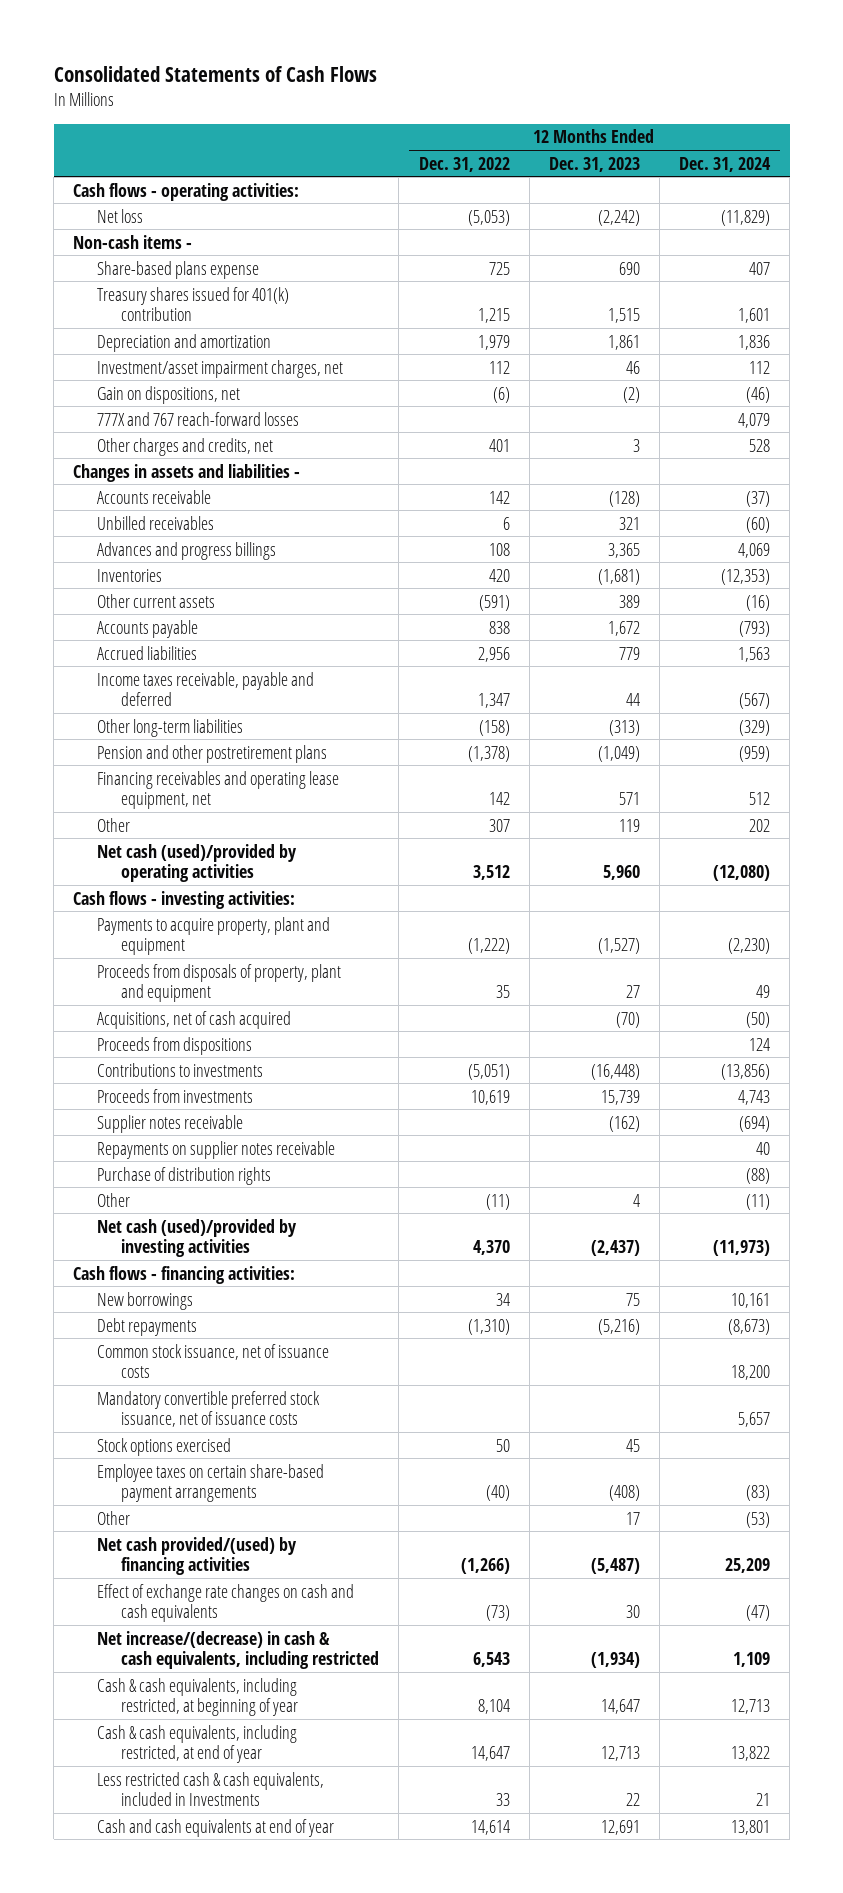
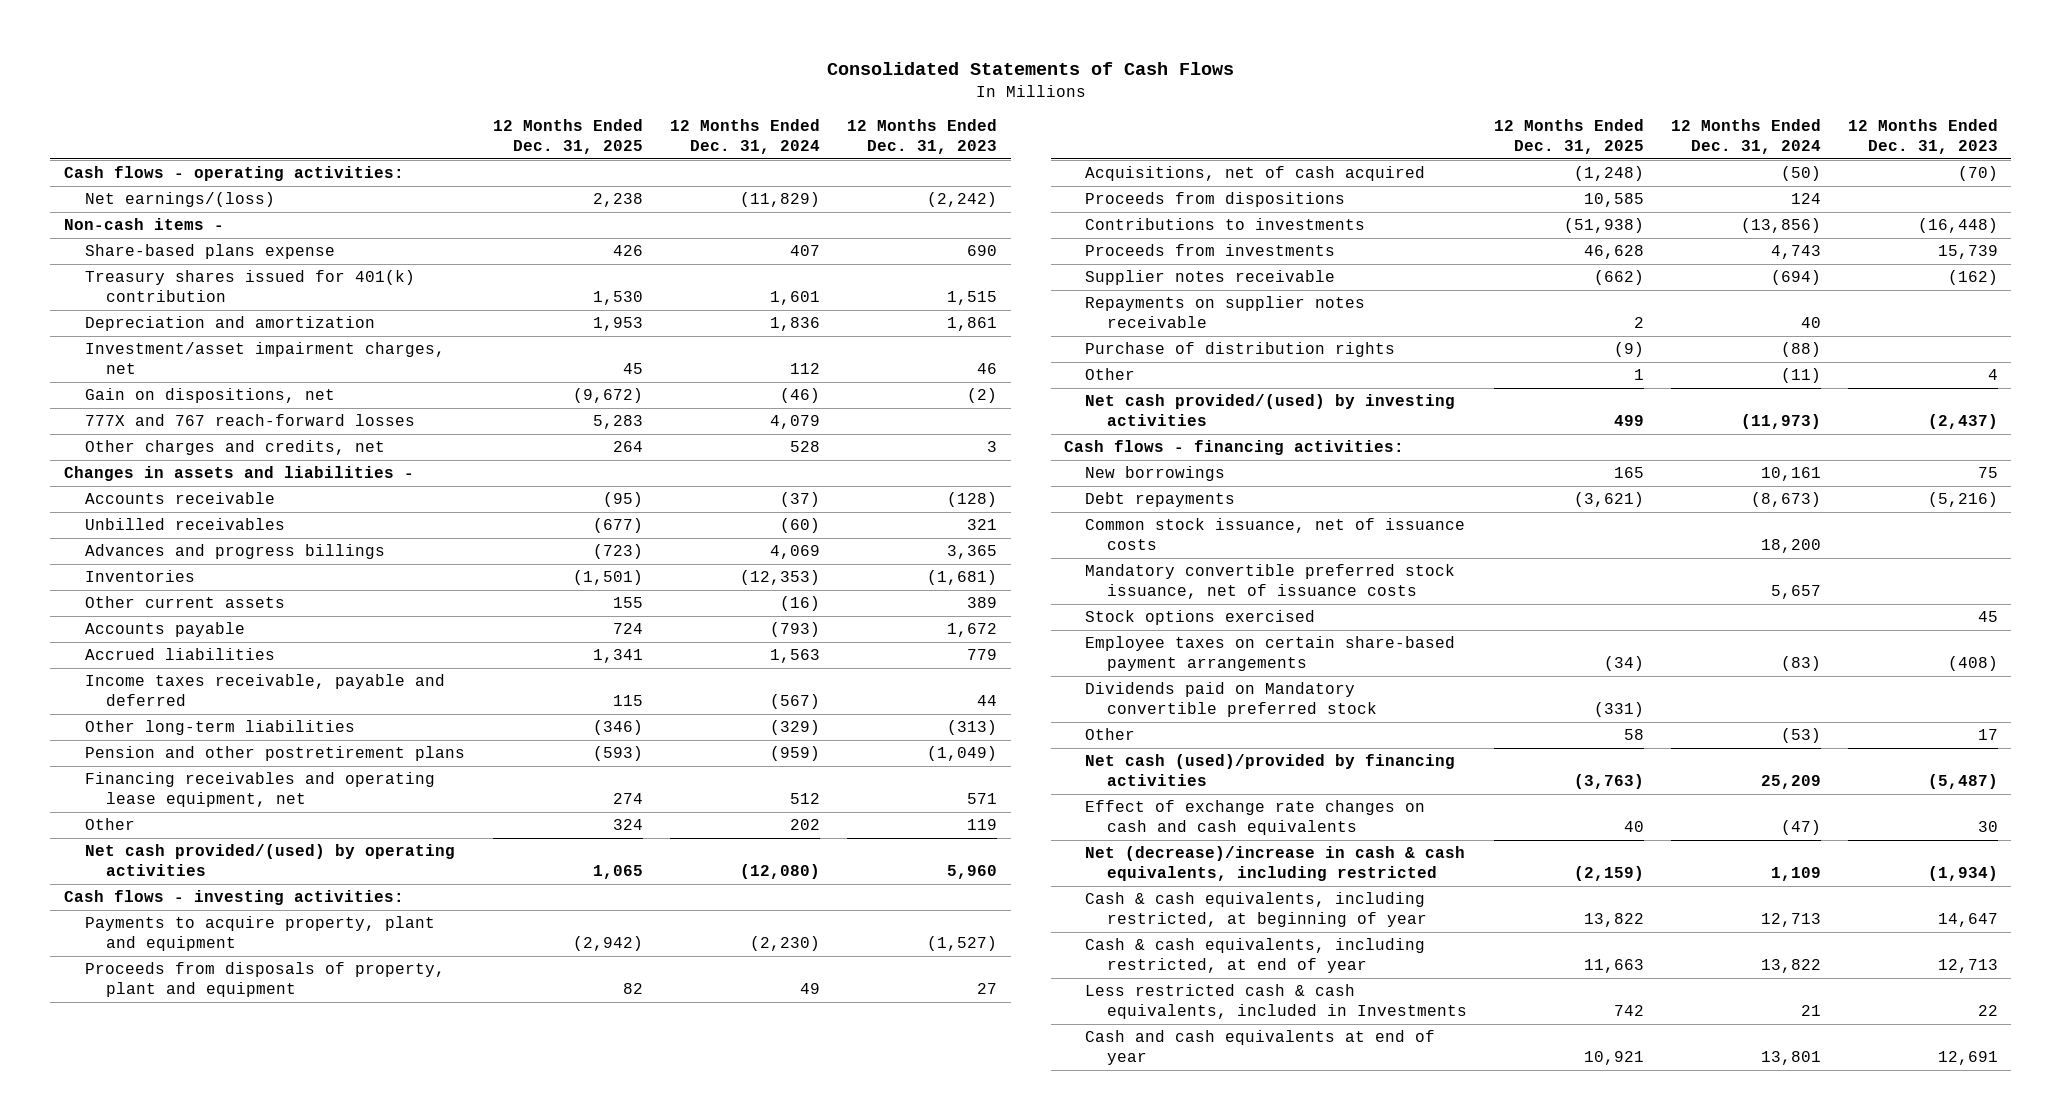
- | 12 Months Ended Dec. 31, 2022 | 12 Months Ended Dec. 31, 2023 | 12 Months Ended Dec. 31, 2024
+ | 12 Months Ended Dec. 31, 2025 | 12 Months Ended Dec. 31, 2024 | 12 Months Ended Dec. 31, 2023
- Net loss | (5,053) | (2,242) | (11,829)
+ Net earnings/(loss) | 2,238 | (11,829) | (2,242)
- Net cash (used)/provided by operating activities | 3,512 | 5,960 | (12,080)
+ Net cash provided/(used) by operating activities | 1,065 | (12,080) | 5,960
- Net cash (used)/provided by investing activities | 4,370 | (2,437) | (11,973)
+ Net cash provided/(used) by investing activities | 499 | (11,973) | (2,437)
+ Dividends paid on Mandatory convertible preferred stock | (331) | |
- Net cash provided/(used) by financing activities | (1,266) | (5,487) | 25,209
+ Net cash (used)/provided by financing activities | (3,763) | 25,209 | (5,487)
- Net increase/(decrease) in cash & cash equivalents, including restricted | 6,543 | (1,934) | 1,109
+ Net (decrease)/increase in cash & cash equivalents, including restricted | (2,159) | 1,109 | (1,934)

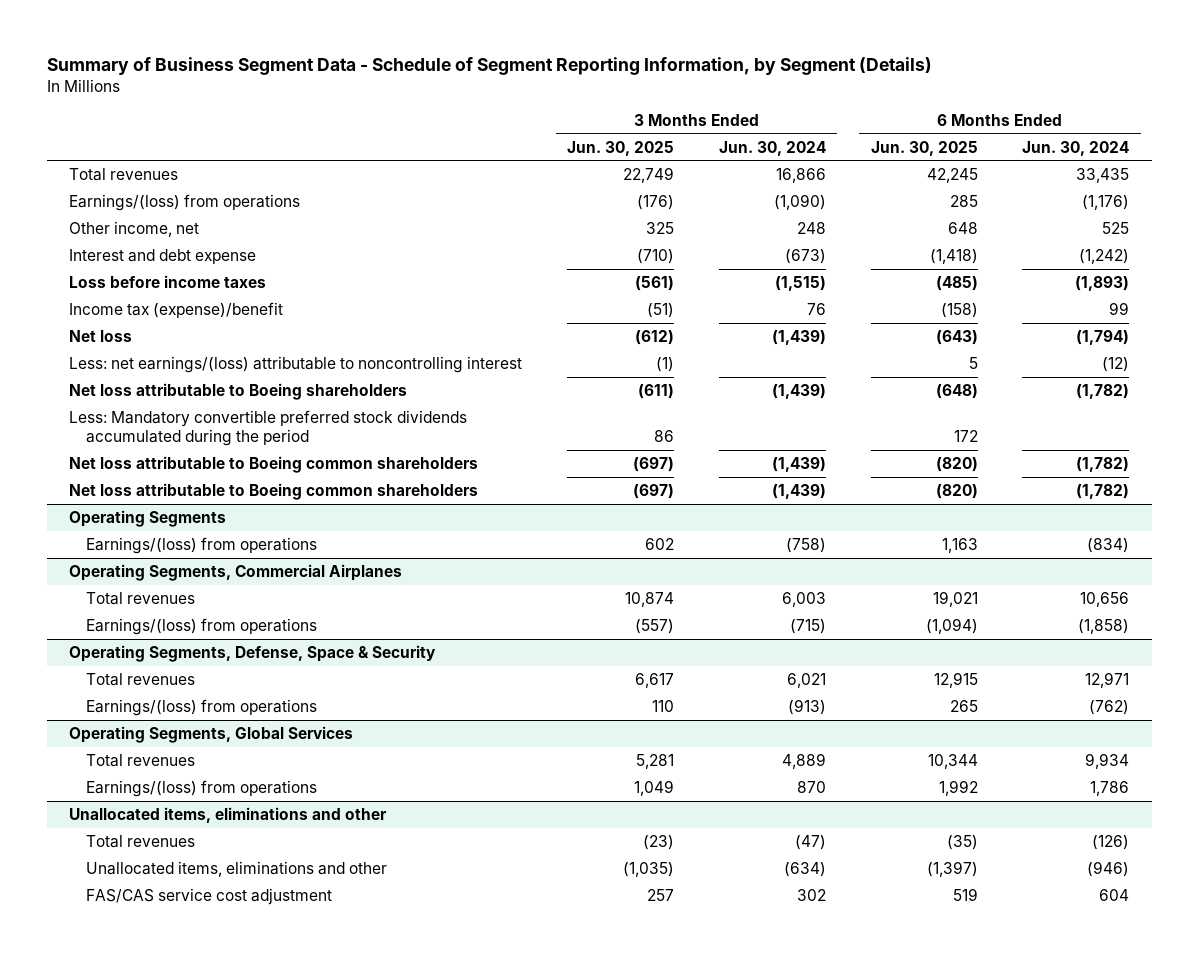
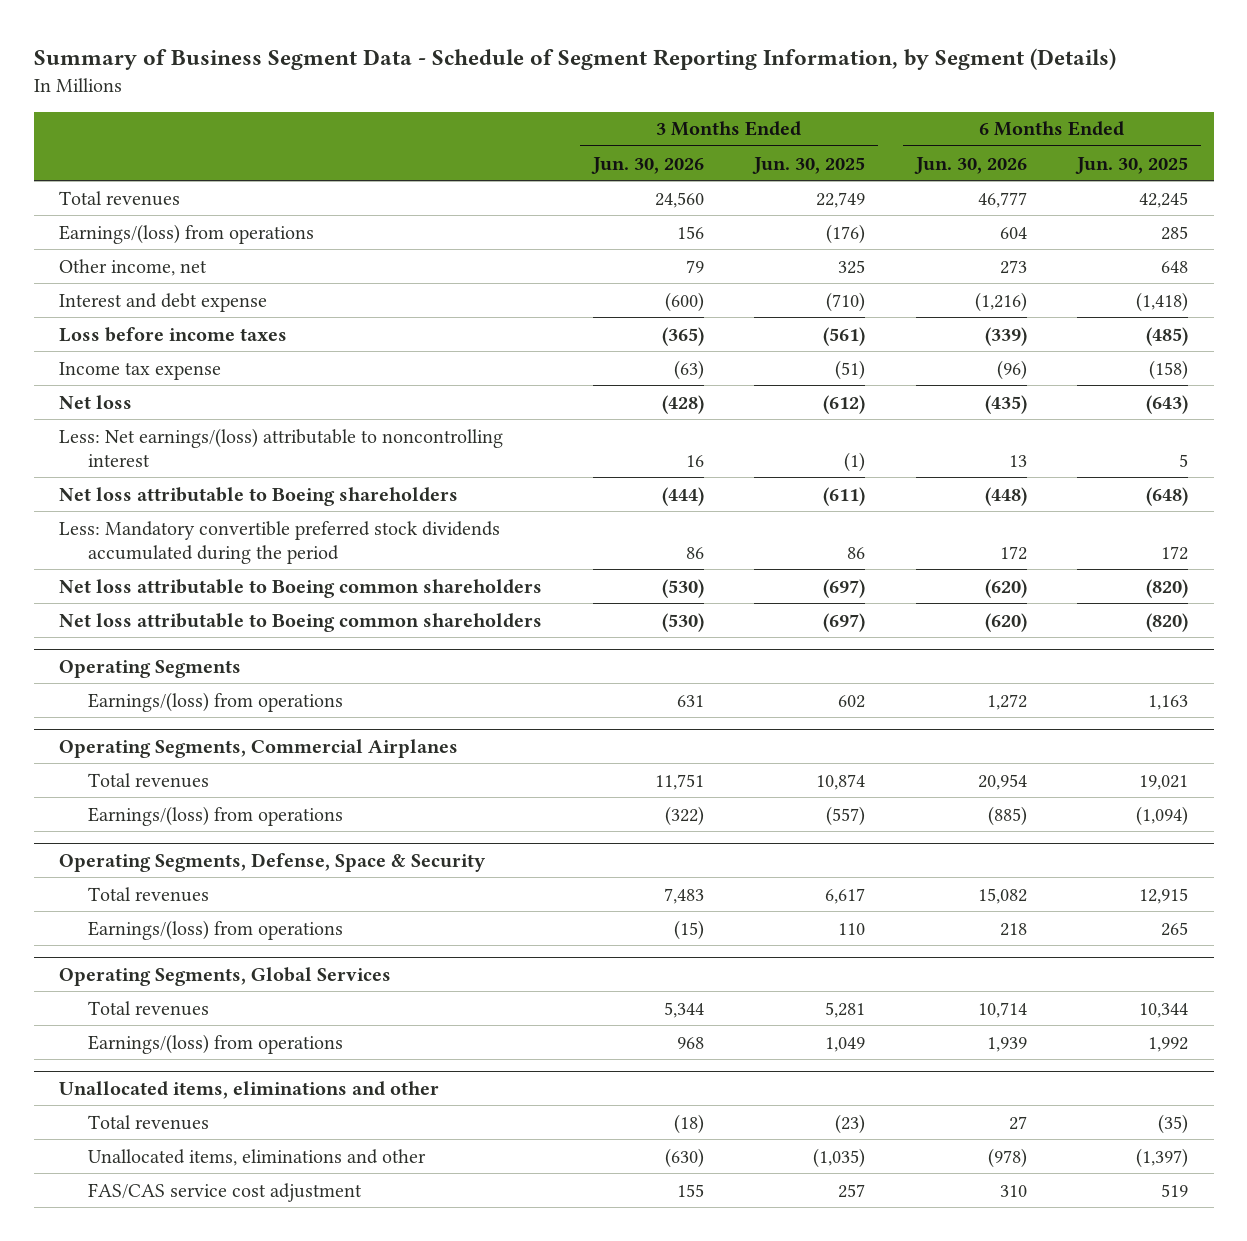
- | 3 Months Ended Jun. 30, 2025 | 3 Months Ended Jun. 30, 2024 | 6 Months Ended Jun. 30, 2025 | 6 Months Ended Jun. 30, 2024
+ | 3 Months Ended Jun. 30, 2026 | 3 Months Ended Jun. 30, 2025 | 6 Months Ended Jun. 30, 2026 | 6 Months Ended Jun. 30, 2025
- Income tax (expense)/benefit | (51) | 76 | (158) | 99
+ Income tax expense | (63) | (51) | (96) | (158)
- Less: net earnings/(loss) attributable to noncontrolling interest | (1) | | 5 | (12)
+ Less: Net earnings/(loss) attributable to noncontrolling interest | 16 | (1) | 13 | 5

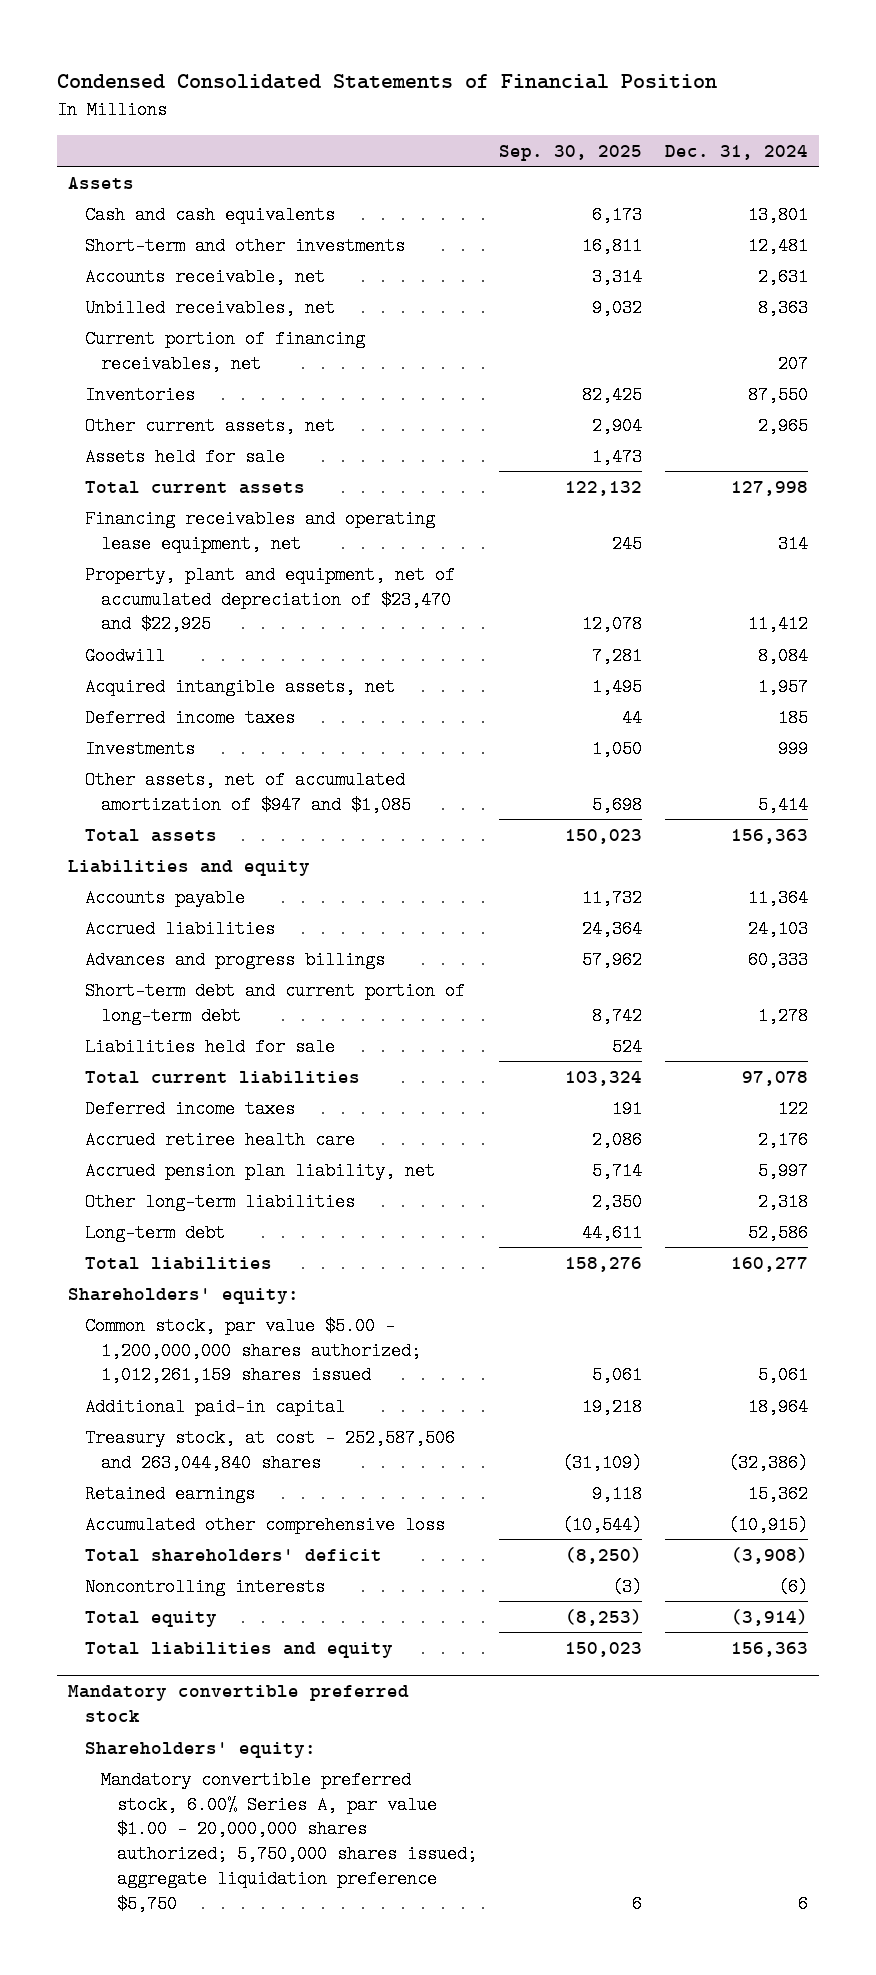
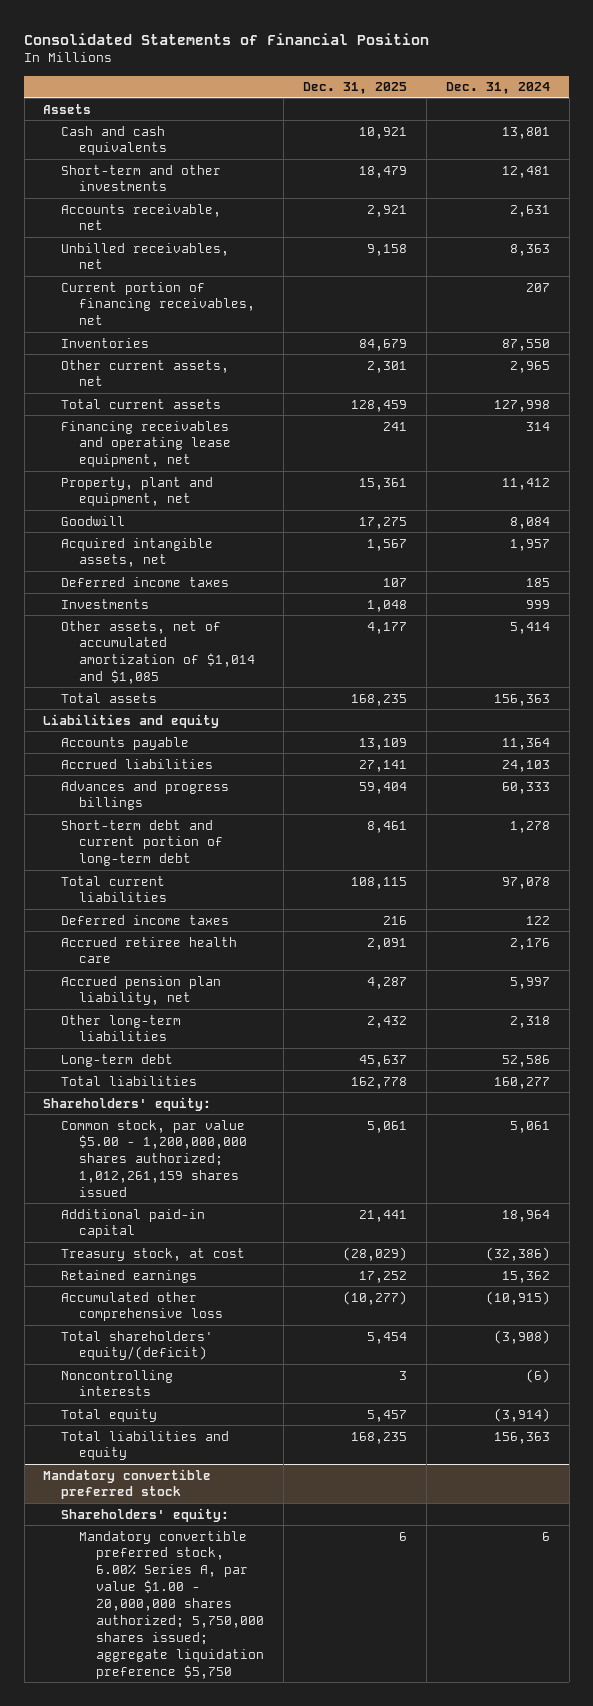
- Condensed Consolidated Statements of Financial Position
+ Consolidated Statements of Financial Position
- | Sep. 30, 2025 | Dec. 31, 2024
+ | Dec. 31, 2025 | Dec. 31, 2024
- Assets held for sale | 1,473 |
- Property, plant and equipment, net of accumulated depreciation of $23,470 and $22,925 | 12,078 | 11,412
+ Property, plant and equipment, net | 15,361 | 11,412
- Other assets, net of accumulated amortization of $947 and $1,085 | 5,698 | 5,414
+ Other assets, net of accumulated amortization of $1,014 and $1,085 | 4,177 | 5,414
- Liabilities held for sale | 524 |
- Treasury stock, at cost - 252,587,506 and 263,044,840 shares | (31,109) | (32,386)
+ Treasury stock, at cost | (28,029) | (32,386)
- Total shareholders' deficit | (8,250) | (3,908)
+ Total shareholders' equity/(deficit) | 5,454 | (3,908)

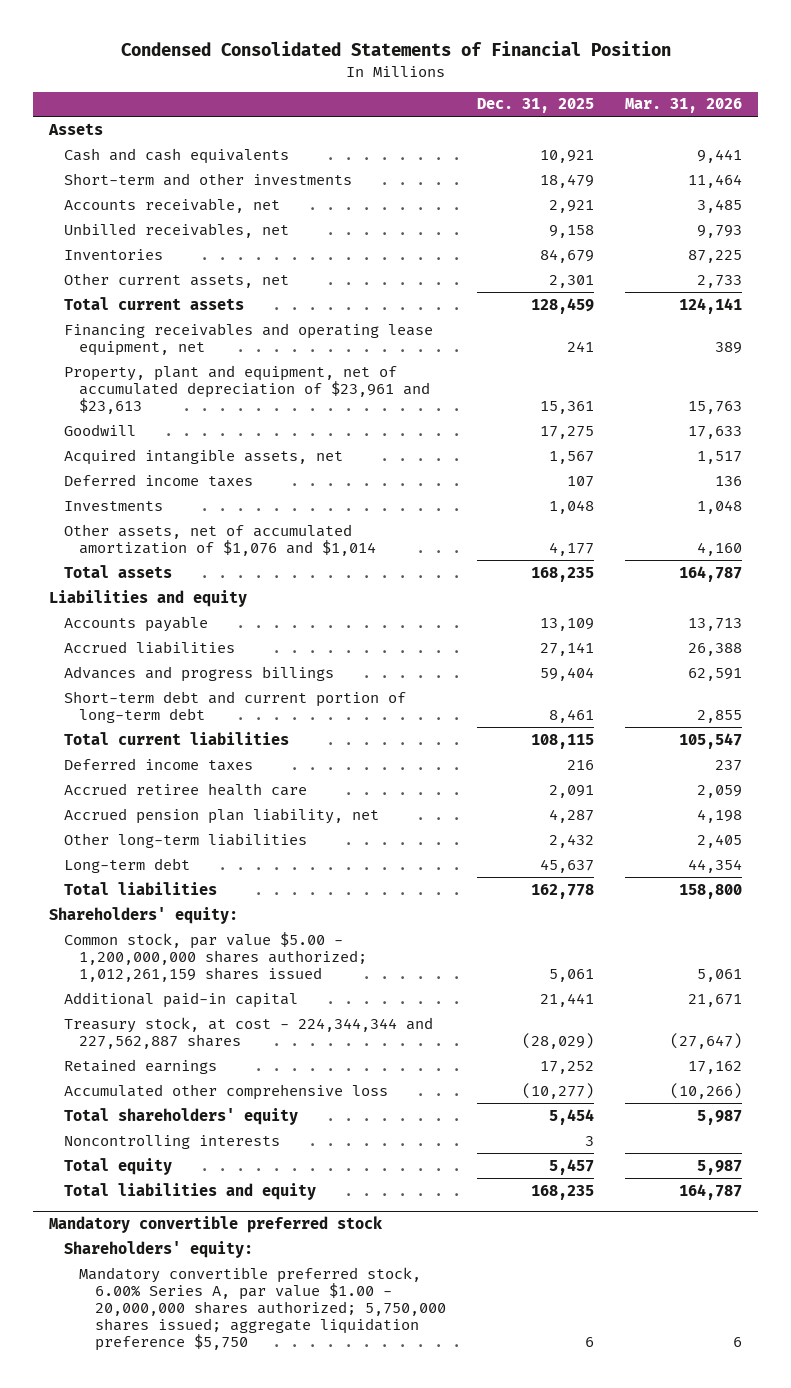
- Consolidated Statements of Financial Position
+ Condensed Consolidated Statements of Financial Position
- | Dec. 31, 2025 | Dec. 31, 2024
+ | Dec. 31, 2025 | Mar. 31, 2026
- Current portion of financing receivables, net | | 207
- Property, plant and equipment, net | 15,361 | 11,412
+ Property, plant and equipment, net of accumulated depreciation of $23,961 and $23,613 | 15,361 | 15,763
- Other assets, net of accumulated amortization of $1,014 and $1,085 | 4,177 | 5,414
+ Other assets, net of accumulated amortization of $1,076 and $1,014 | 4,177 | 4,160
- Treasury stock, at cost | (28,029) | (32,386)
+ Treasury stock, at cost - 224,344,344 and 227,562,887 shares | (28,029) | (27,647)
- Total shareholders' equity/(deficit) | 5,454 | (3,908)
+ Total shareholders' equity | 5,454 | 5,987

